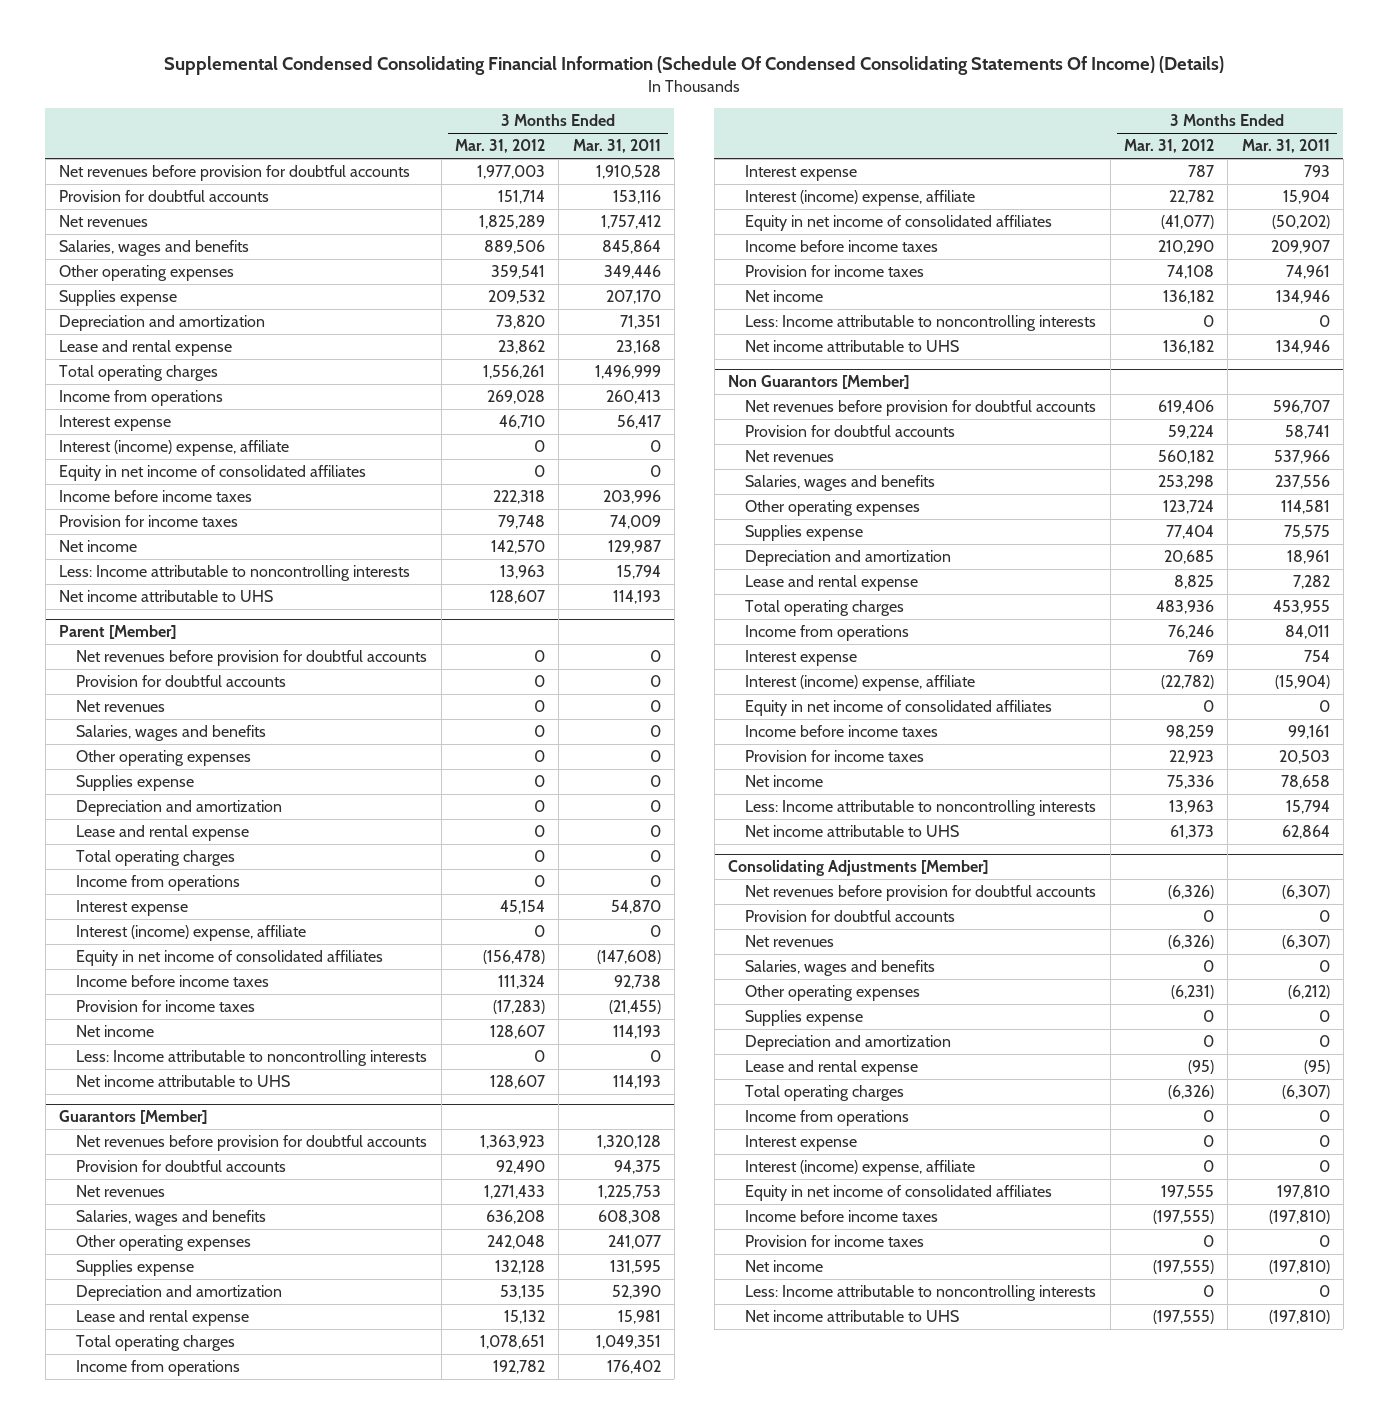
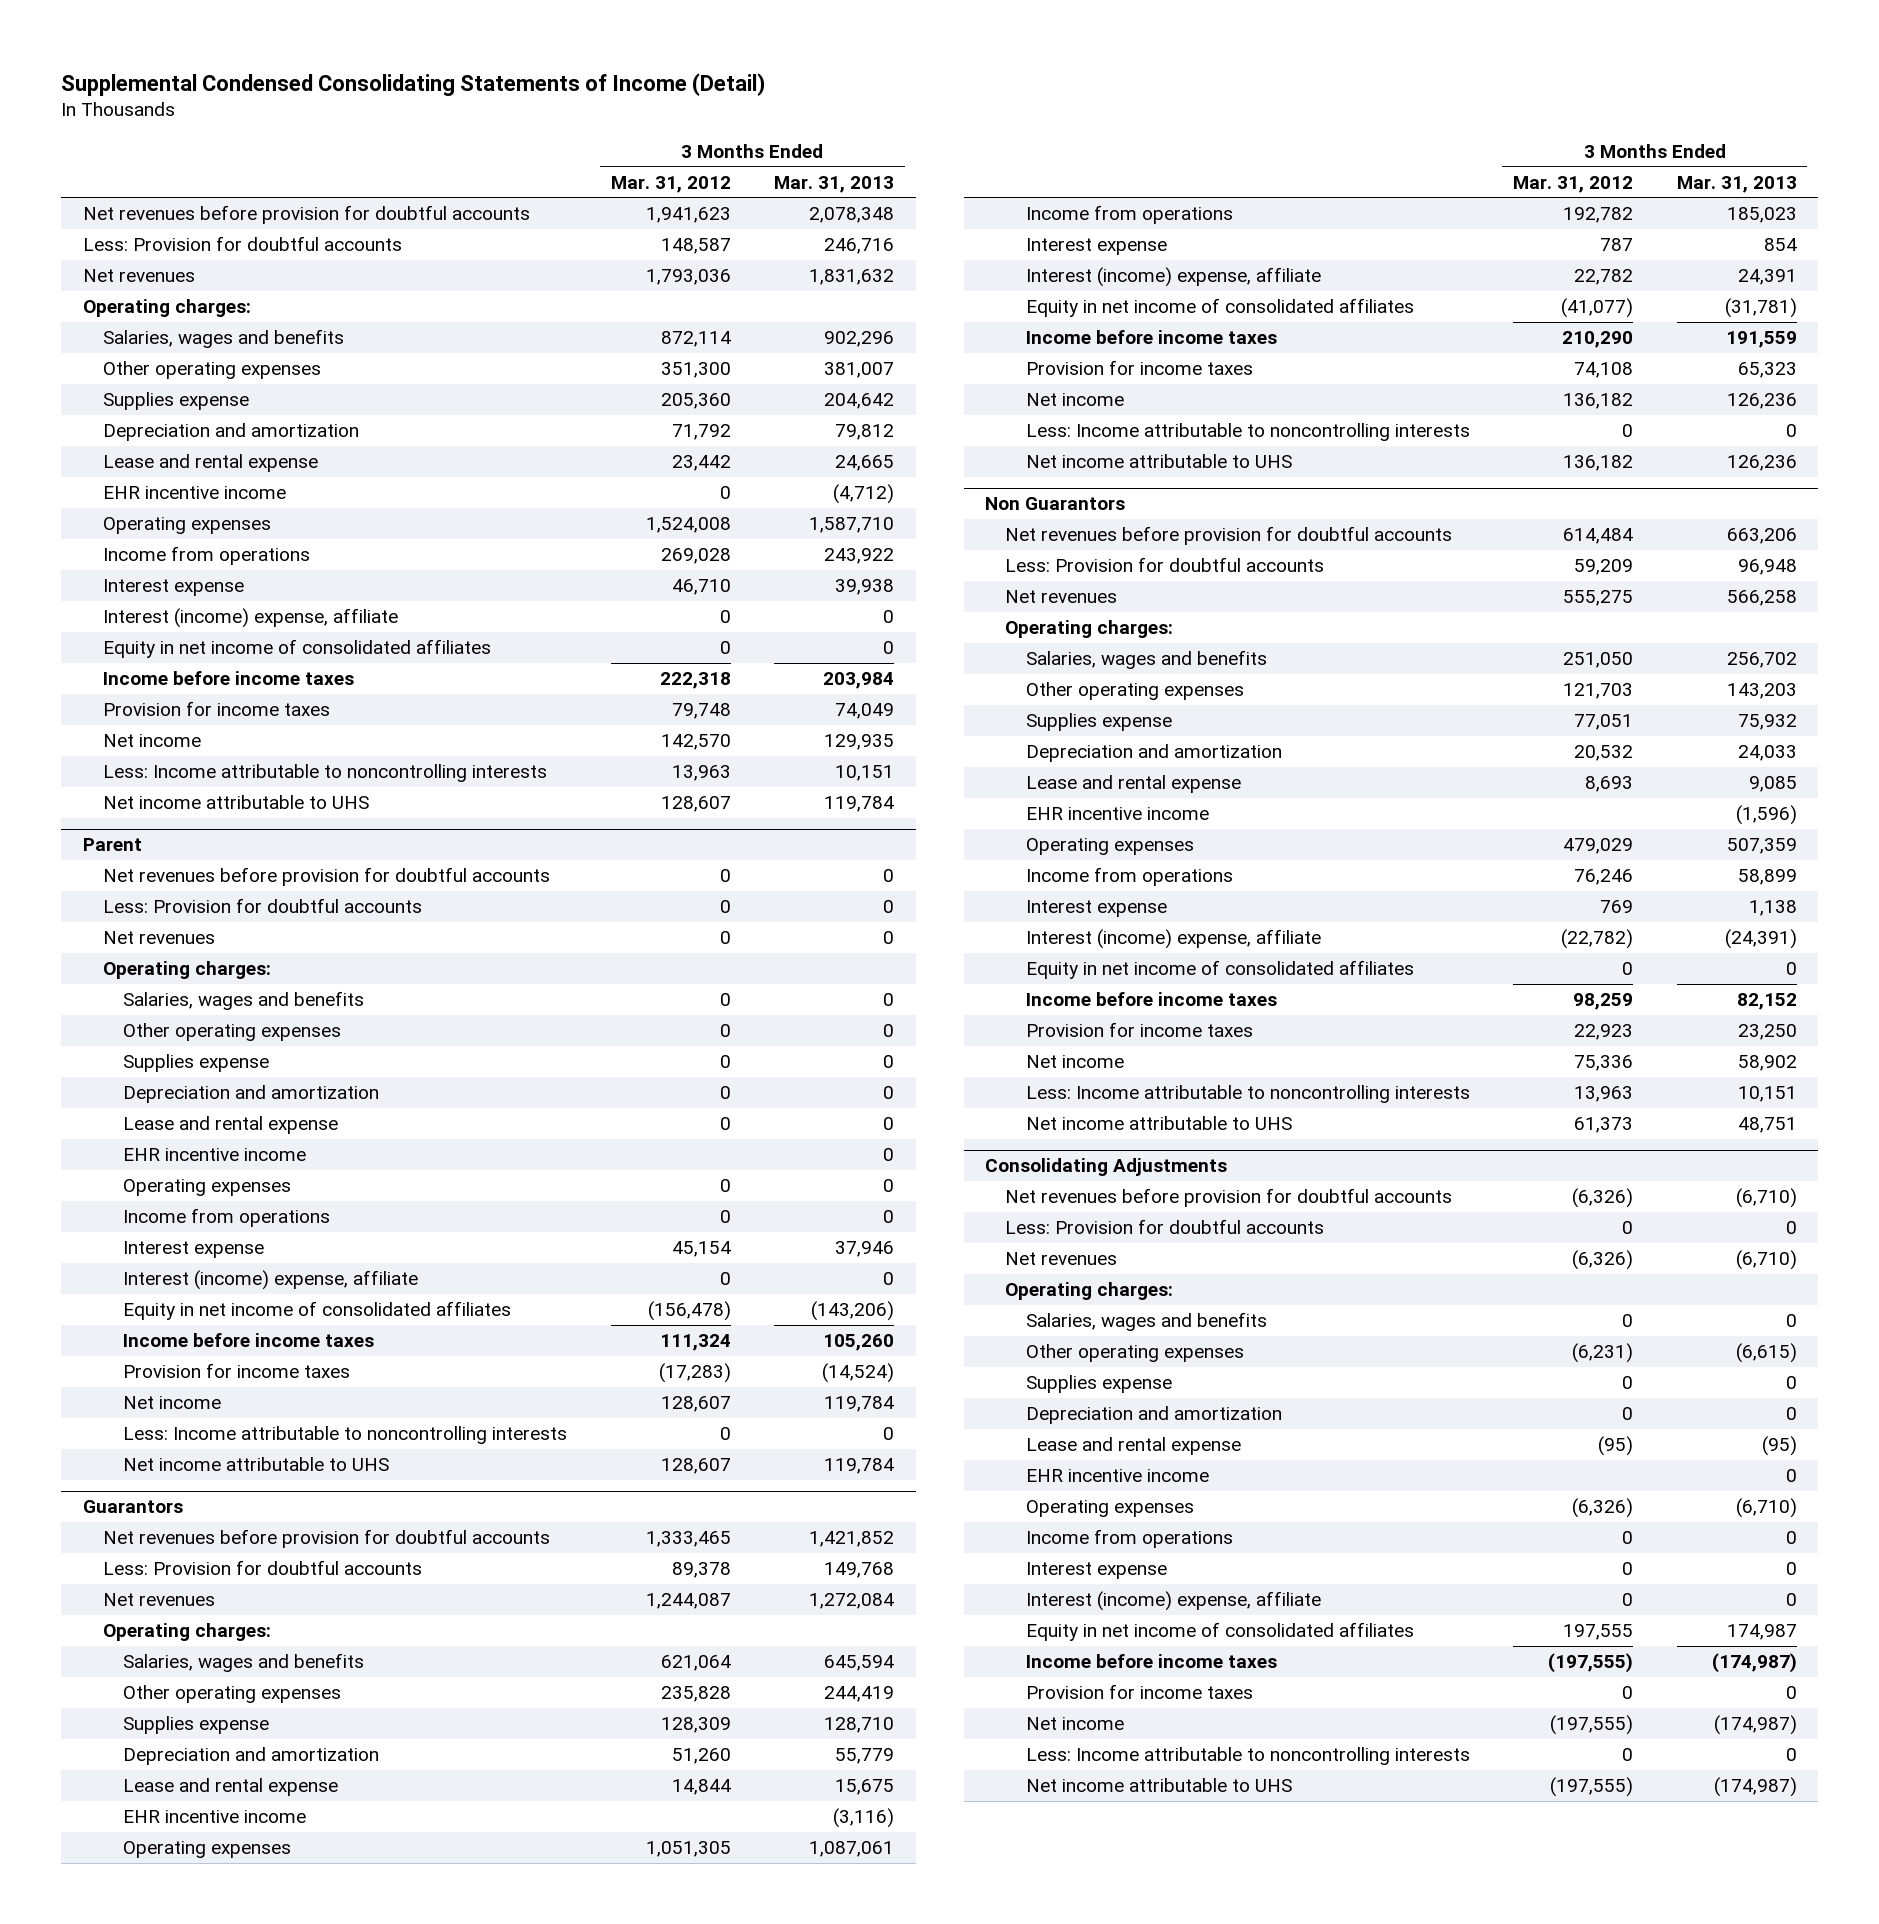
- Supplemental Condensed Consolidating Financial Information (Schedule Of Condensed Consolidating Statements Of Income) (Details)
+ Supplemental Condensed Consolidating Statements of Income (Detail)
- | 3 Months Ended Mar. 31, 2012 | 3 Months Ended Mar. 31, 2011
+ | 3 Months Ended Mar. 31, 2012 | 3 Months Ended Mar. 31, 2013
- Net revenues before provision for doubtful accounts | 1,977,003 | 1,910,528
- Provision for doubtful accounts | 151,714 | 153,116
- Net revenues | 1,825,289 | 1,757,412
- Salaries, wages and benefits | 889,506 | 845,864
- Other operating expenses | 359,541 | 349,446
- Supplies expense | 209,532 | 207,170
- Depreciation and amortization | 73,820 | 71,351
- Lease and rental expense | 23,862 | 23,168
- Total operating charges | 1,556,261 | 1,496,999
+ Net revenues before provision for doubtful accounts | 1,941,623 | 2,078,348
+ Less: Provision for doubtful accounts | 148,587 | 246,716
+ Net revenues | 1,793,036 | 1,831,632
+ Operating charges:
+ Salaries, wages and benefits | 872,114 | 902,296
+ Other operating expenses | 351,300 | 381,007
+ Supplies expense | 205,360 | 204,642
+ Depreciation and amortization | 71,792 | 79,812
+ Lease and rental expense | 23,442 | 24,665
+ EHR incentive income | 0 | (4,712)
+ Operating expenses | 1,524,008 | 1,587,710
- Parent [Member]
+ Parent
- Provision for doubtful accounts | 0 | 0
+ Less: Provision for doubtful accounts | 0 | 0
+ Operating charges:
- Total operating charges | 0 | 0
+ EHR incentive income | | 0
+ Operating expenses | 0 | 0
- Guarantors [Member]
- Net revenues before provision for doubtful accounts | 1,363,923 | 1,320,128
- Provision for doubtful accounts | 92,490 | 94,375
- Net revenues | 1,271,433 | 1,225,753
- Salaries, wages and benefits | 636,208 | 608,308
- Other operating expenses | 242,048 | 241,077
- Supplies expense | 132,128 | 131,595
- Depreciation and amortization | 53,135 | 52,390
- Lease and rental expense | 15,132 | 15,981
- Total operating charges | 1,078,651 | 1,049,351
+ Guarantors
+ Net revenues before provision for doubtful accounts | 1,333,465 | 1,421,852
+ Less: Provision for doubtful accounts | 89,378 | 149,768
+ Net revenues | 1,244,087 | 1,272,084
+ Operating charges:
+ Salaries, wages and benefits | 621,064 | 645,594
+ Other operating expenses | 235,828 | 244,419
+ Supplies expense | 128,309 | 128,710
+ Depreciation and amortization | 51,260 | 55,779
+ Lease and rental expense | 14,844 | 15,675
+ EHR incentive income | | (3,116)
+ Operating expenses | 1,051,305 | 1,087,061
- Non Guarantors [Member]
- Net revenues before provision for doubtful accounts | 619,406 | 596,707
- Provision for doubtful accounts | 59,224 | 58,741
- Net revenues | 560,182 | 537,966
- Salaries, wages and benefits | 253,298 | 237,556
- Other operating expenses | 123,724 | 114,581
- Supplies expense | 77,404 | 75,575
- Depreciation and amortization | 20,685 | 18,961
- Lease and rental expense | 8,825 | 7,282
- Total operating charges | 483,936 | 453,955
+ Non Guarantors
+ Net revenues before provision for doubtful accounts | 614,484 | 663,206
+ Less: Provision for doubtful accounts | 59,209 | 96,948
+ Net revenues | 555,275 | 566,258
+ Operating charges:
+ Salaries, wages and benefits | 251,050 | 256,702
+ Other operating expenses | 121,703 | 143,203
+ Supplies expense | 77,051 | 75,932
+ Depreciation and amortization | 20,532 | 24,033
+ Lease and rental expense | 8,693 | 9,085
+ EHR incentive income | | (1,596)
+ Operating expenses | 479,029 | 507,359
- Consolidating Adjustments [Member]
+ Consolidating Adjustments
- Provision for doubtful accounts | 0 | 0
+ Less: Provision for doubtful accounts | 0 | 0
+ Operating charges:
- Total operating charges | (6,326) | (6,307)
+ EHR incentive income | | 0
+ Operating expenses | (6,326) | (6,710)

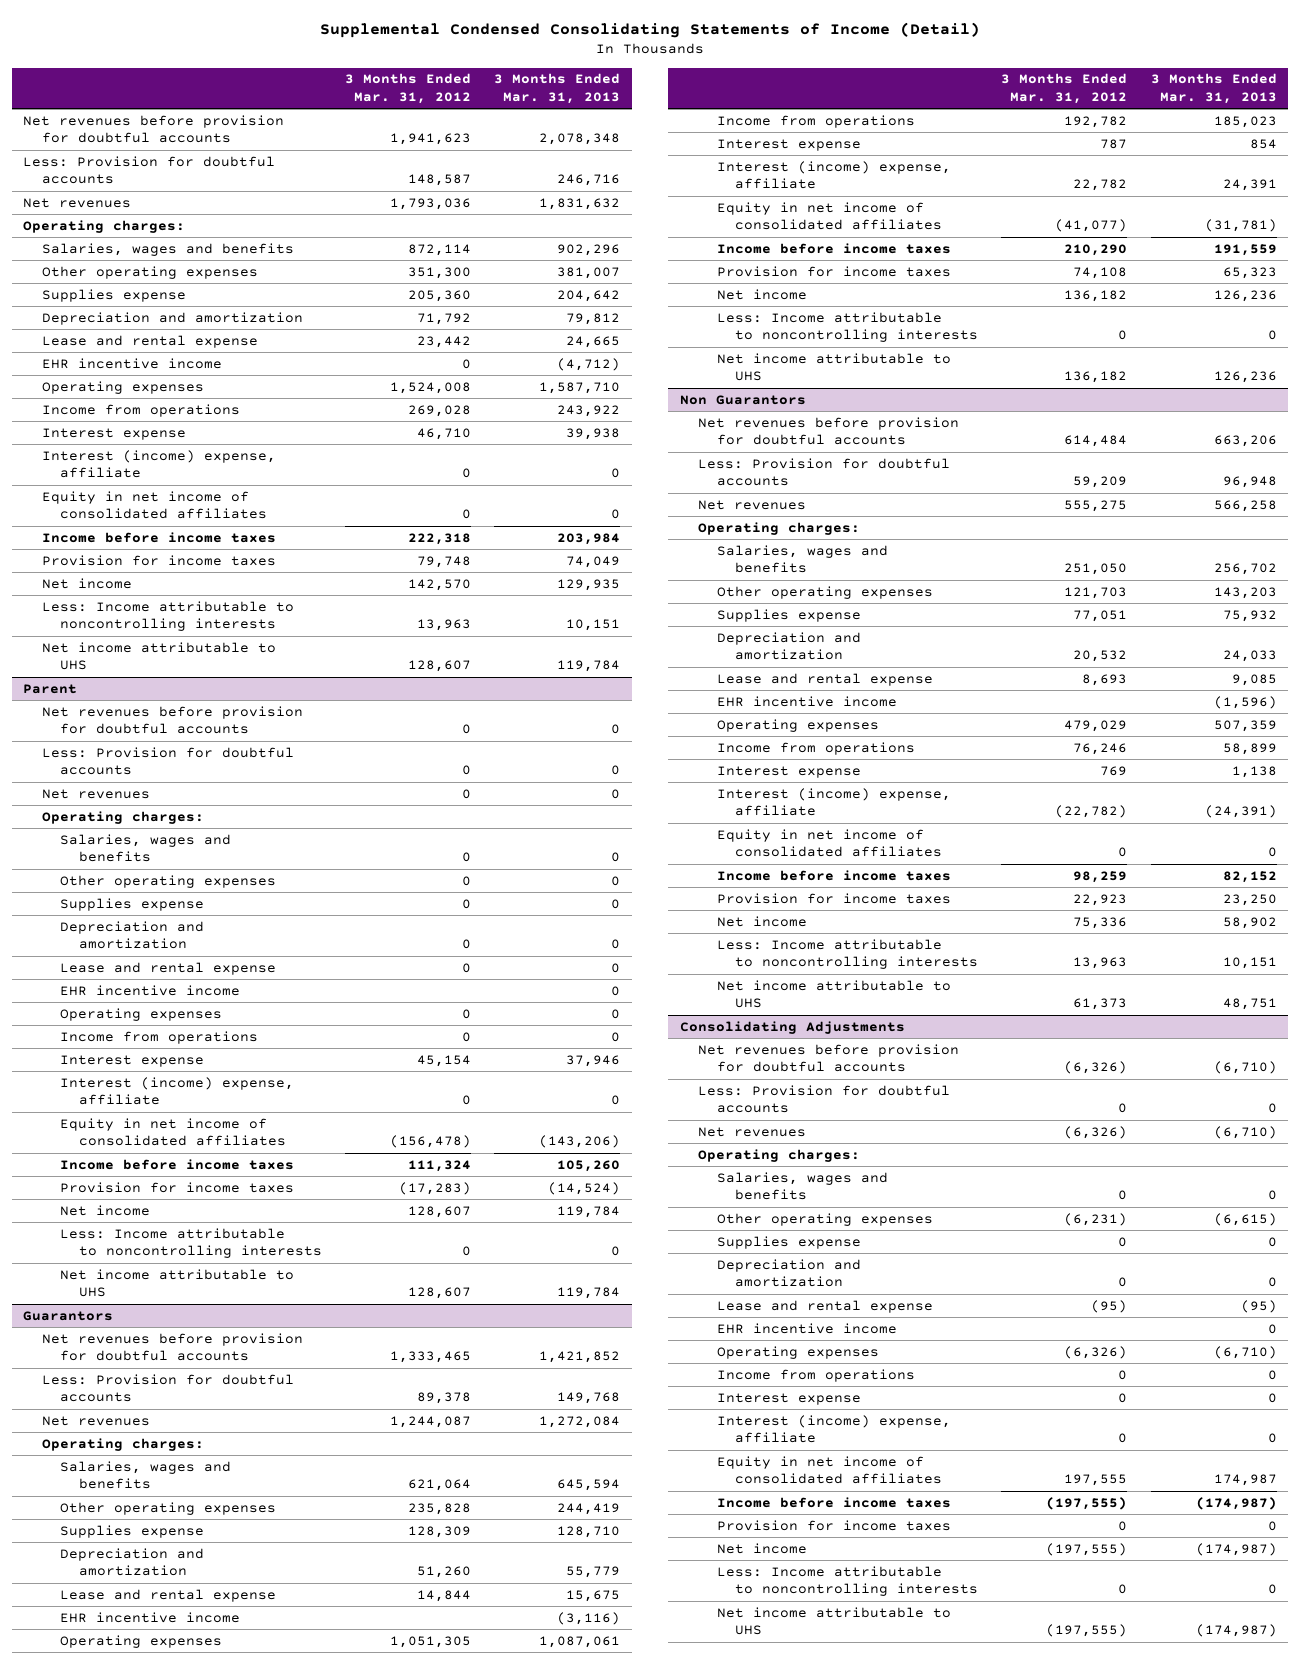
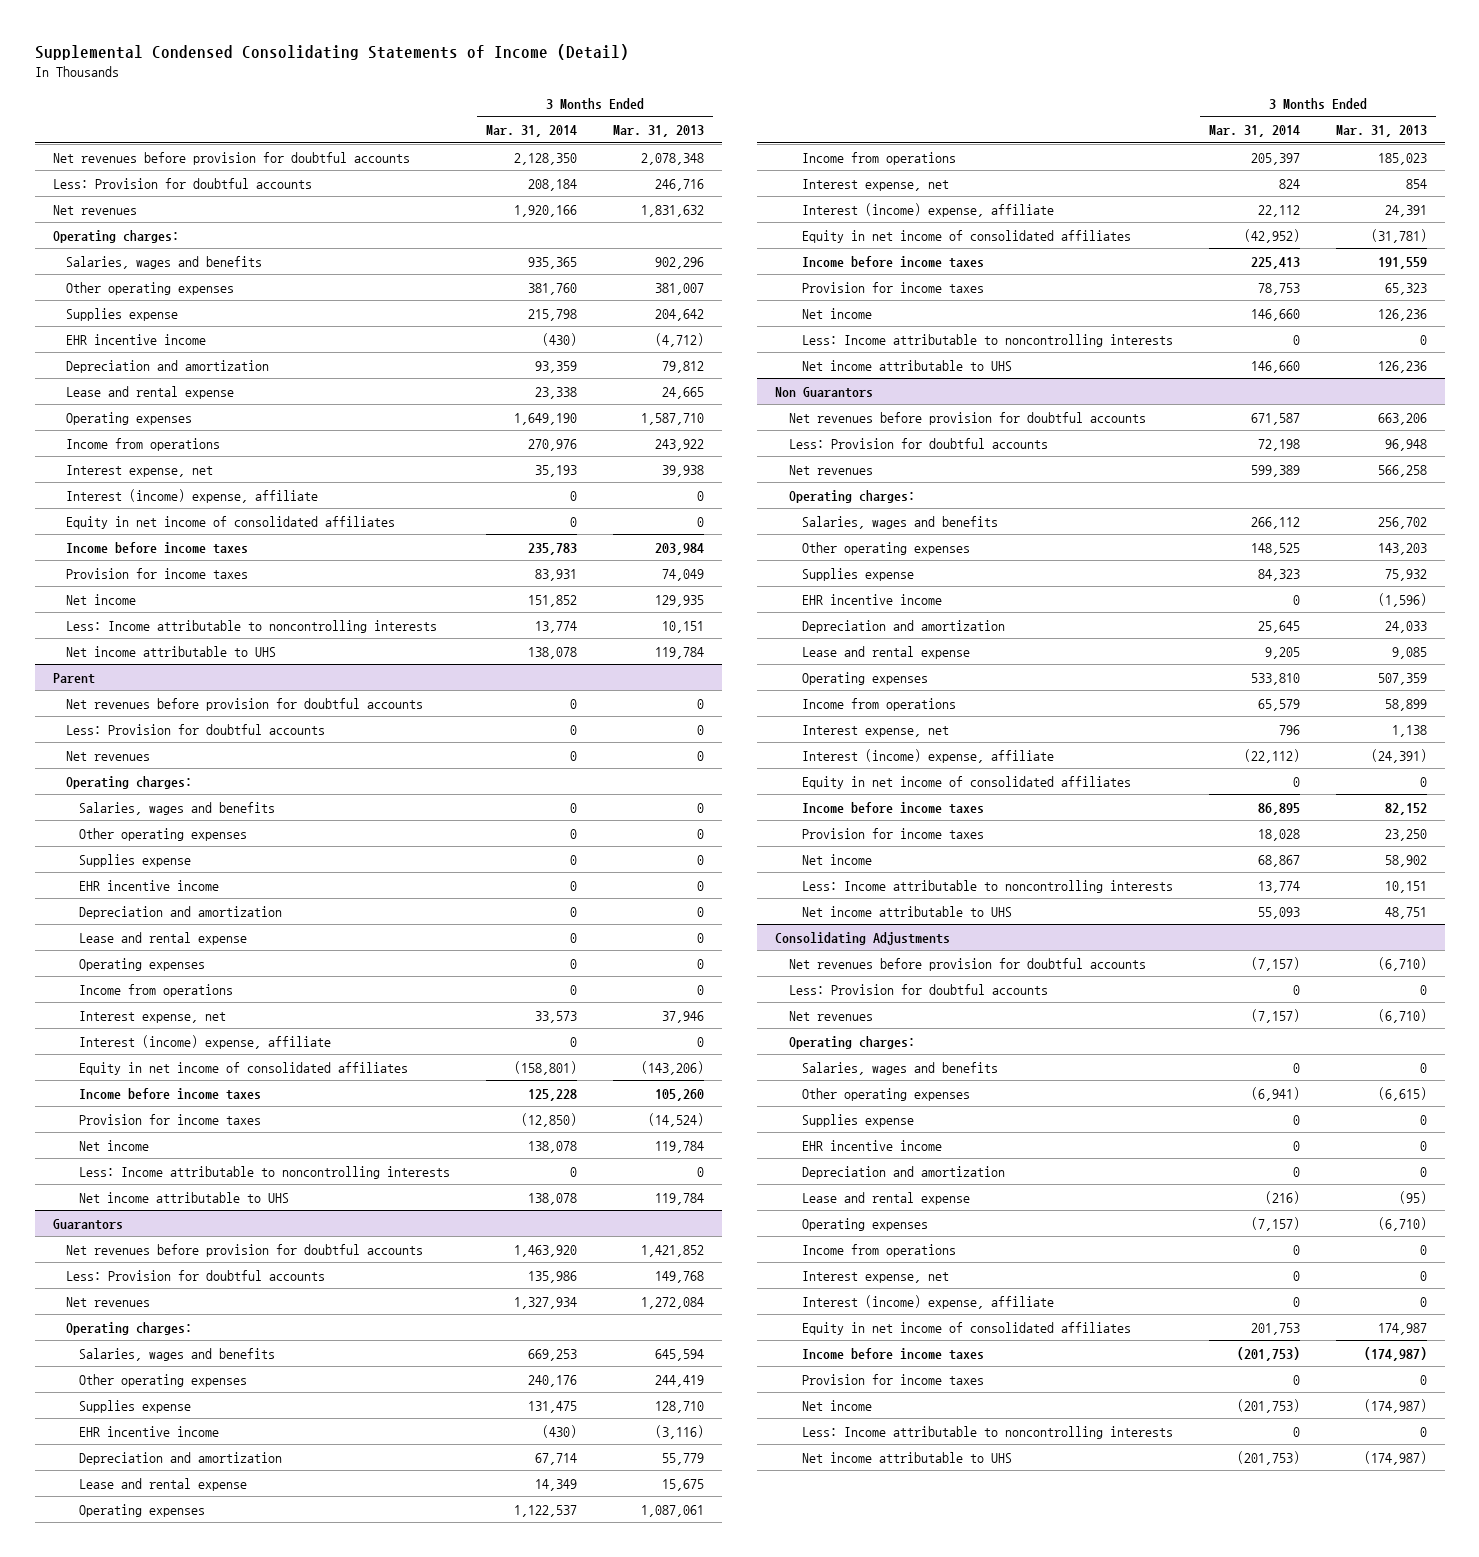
- | 3 Months Ended Mar. 31, 2012 | 3 Months Ended Mar. 31, 2013
+ | 3 Months Ended Mar. 31, 2014 | 3 Months Ended Mar. 31, 2013
moved up: EHR incentive income | (430) | (4,712)
- Interest expense | 46,710 | 39,938
+ Interest expense, net | 35,193 | 39,938
@ Parent
moved up: EHR incentive income | 0 | 0
- Interest expense | 45,154 | 37,946
+ Interest expense, net | 33,573 | 37,946
@ Guarantors
moved up: EHR incentive income | (430) | (3,116)
- Interest expense | 787 | 854
+ Interest expense, net | 824 | 854
@ Non Guarantors
moved up: EHR incentive income | 0 | (1,596)
- Interest expense | 769 | 1,138
+ Interest expense, net | 796 | 1,138
@ Consolidating Adjustments
moved up: EHR incentive income | 0 | 0
- Interest expense | 0 | 0
+ Interest expense, net | 0 | 0

